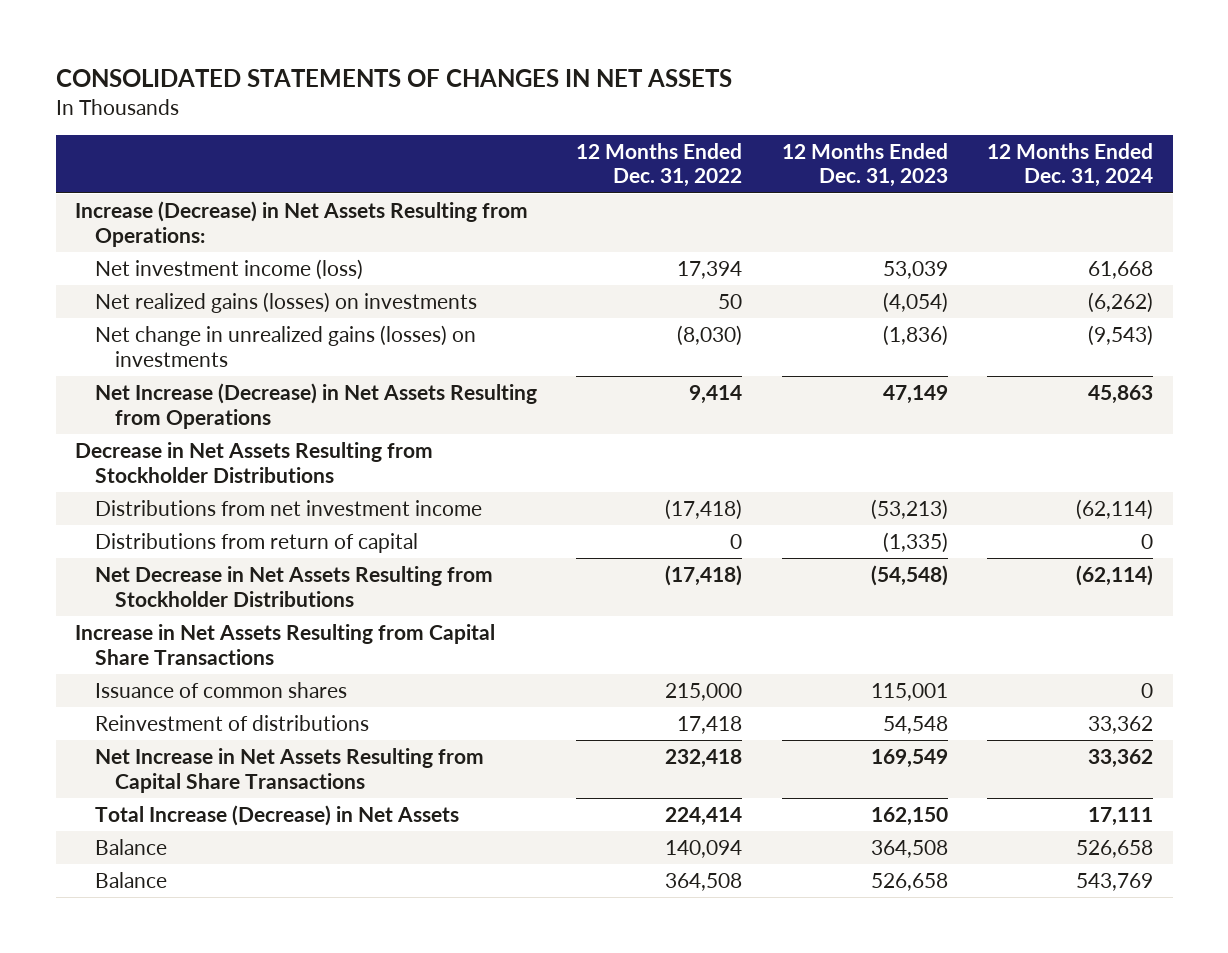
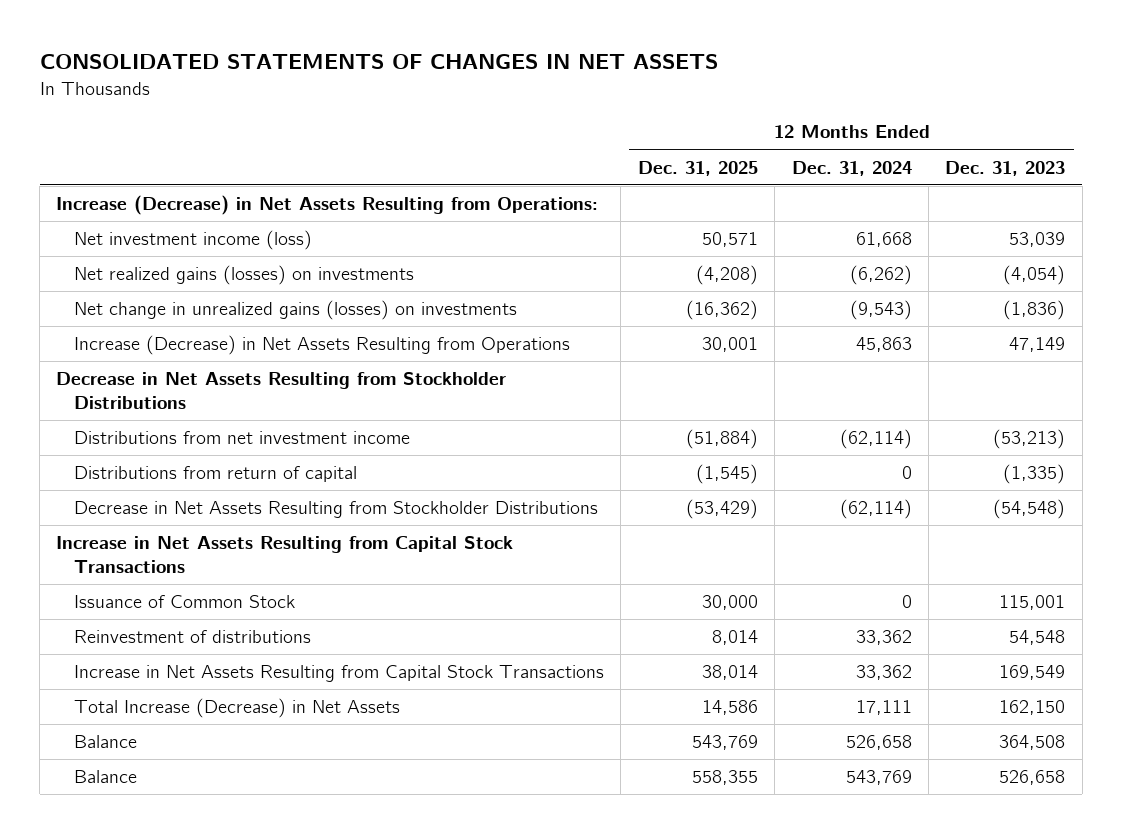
- | 12 Months Ended Dec. 31, 2022 | 12 Months Ended Dec. 31, 2023 | 12 Months Ended Dec. 31, 2024
+ | 12 Months Ended Dec. 31, 2025 | 12 Months Ended Dec. 31, 2024 | 12 Months Ended Dec. 31, 2023
- Net Increase (Decrease) in Net Assets Resulting from Operations | 9,414 | 47,149 | 45,863
+ Increase (Decrease) in Net Assets Resulting from Operations | 30,001 | 45,863 | 47,149
- Net Decrease in Net Assets Resulting from Stockholder Distributions | (17,418) | (54,548) | (62,114)
- Increase in Net Assets Resulting from Capital Share Transactions
- Issuance of common shares | 215,000 | 115,001 | 0
+ Decrease in Net Assets Resulting from Stockholder Distributions | (53,429) | (62,114) | (54,548)
+ Increase in Net Assets Resulting from Capital Stock Transactions
+ Issuance of Common Stock | 30,000 | 0 | 115,001
- Net Increase in Net Assets Resulting from Capital Share Transactions | 232,418 | 169,549 | 33,362
+ Increase in Net Assets Resulting from Capital Stock Transactions | 38,014 | 33,362 | 169,549

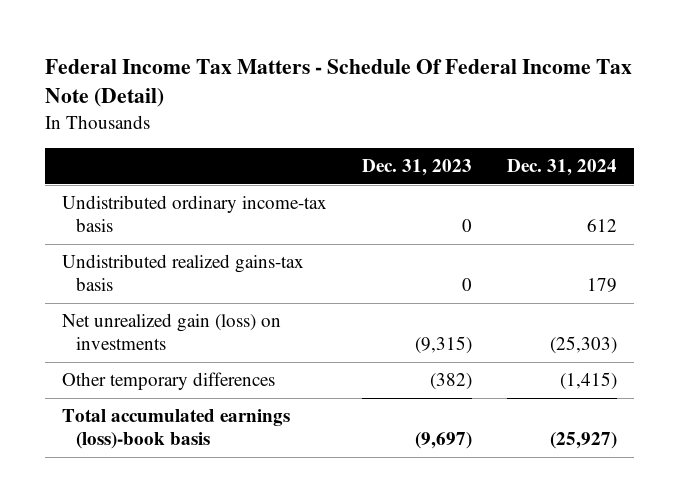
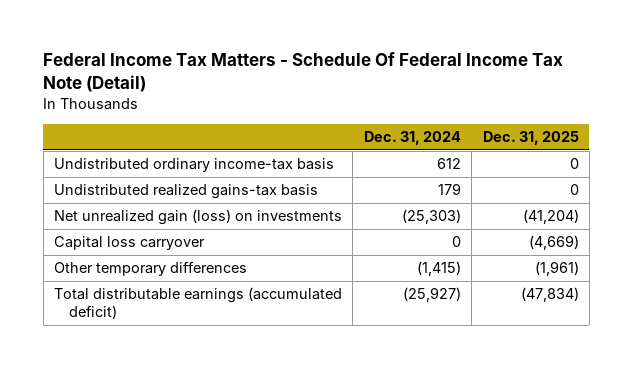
- | Dec. 31, 2023 | Dec. 31, 2024
+ | Dec. 31, 2024 | Dec. 31, 2025
+ Capital loss carryover | 0 | (4,669)
- Total accumulated earnings (loss)-book basis | (9,697) | (25,927)
+ Total distributable earnings (accumulated deficit) | (25,927) | (47,834)

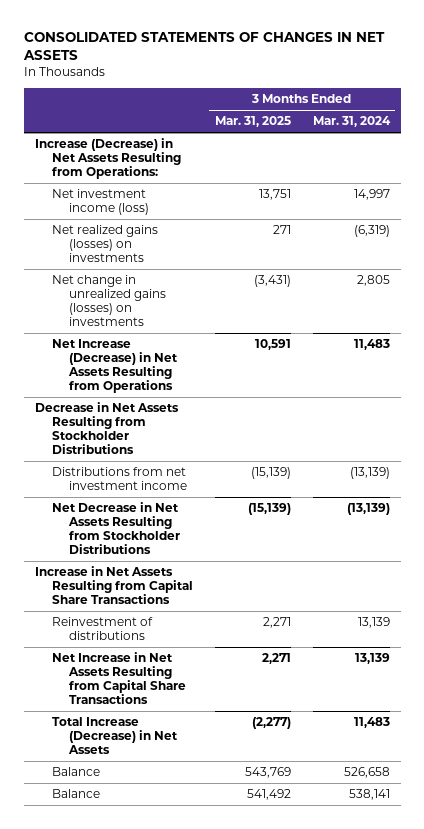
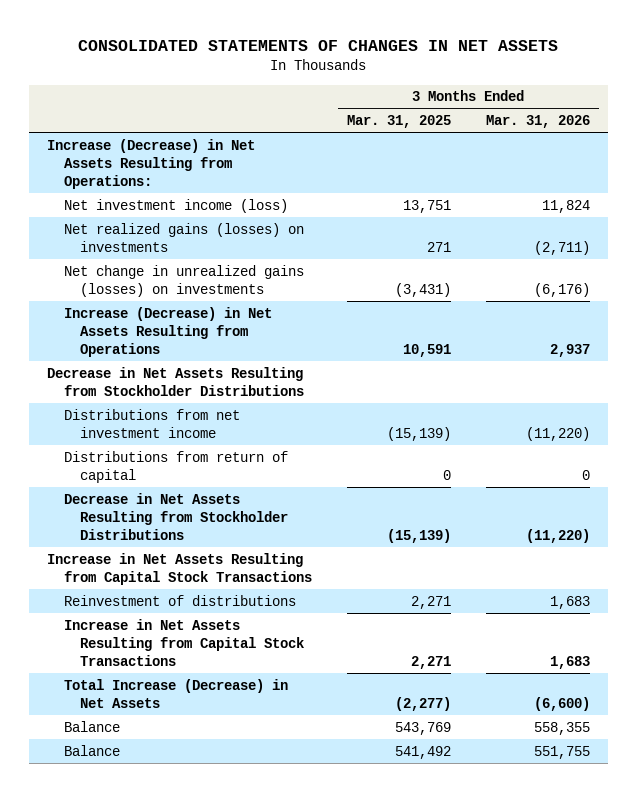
- | 3 Months Ended Mar. 31, 2025 | 3 Months Ended Mar. 31, 2024
+ | 3 Months Ended Mar. 31, 2025 | 3 Months Ended Mar. 31, 2026
- Net Increase (Decrease) in Net Assets Resulting from Operations | 10,591 | 11,483
+ Increase (Decrease) in Net Assets Resulting from Operations | 10,591 | 2,937
- Net Decrease in Net Assets Resulting from Stockholder Distributions | (15,139) | (13,139)
- Increase in Net Assets Resulting from Capital Share Transactions
+ Distributions from return of capital | 0 | 0
+ Decrease in Net Assets Resulting from Stockholder Distributions | (15,139) | (11,220)
+ Increase in Net Assets Resulting from Capital Stock Transactions
- Net Increase in Net Assets Resulting from Capital Share Transactions | 2,271 | 13,139
+ Increase in Net Assets Resulting from Capital Stock Transactions | 2,271 | 1,683

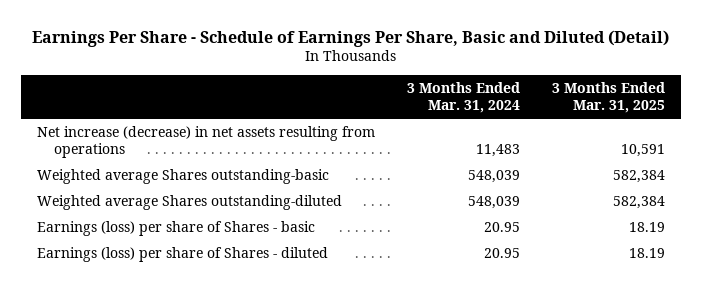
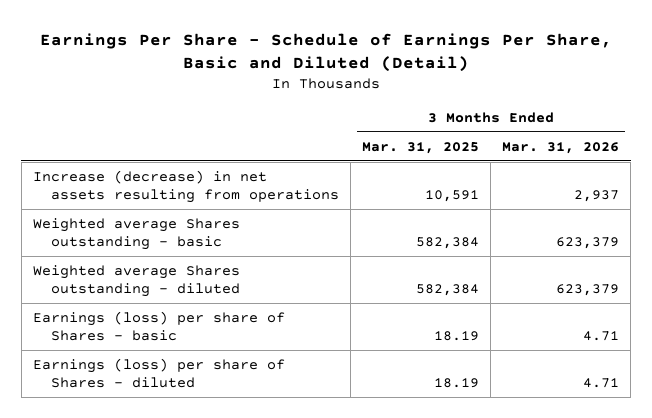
- | 3 Months Ended Mar. 31, 2024 | 3 Months Ended Mar. 31, 2025
+ | 3 Months Ended Mar. 31, 2025 | 3 Months Ended Mar. 31, 2026
- Net increase (decrease) in net assets resulting from operations | 11,483 | 10,591
- Weighted average Shares outstanding-basic | 548,039 | 582,384
- Weighted average Shares outstanding-diluted | 548,039 | 582,384
+ Increase (decrease) in net assets resulting from operations | 10,591 | 2,937
+ Weighted average Shares outstanding - basic | 582,384 | 623,379
+ Weighted average Shares outstanding - diluted | 582,384 | 623,379

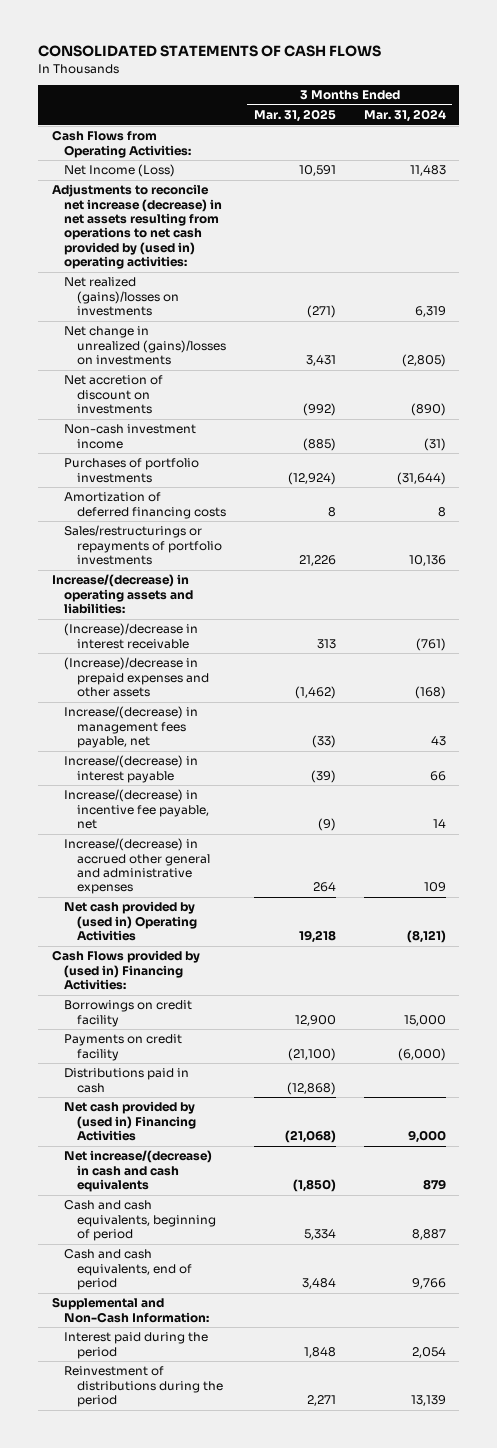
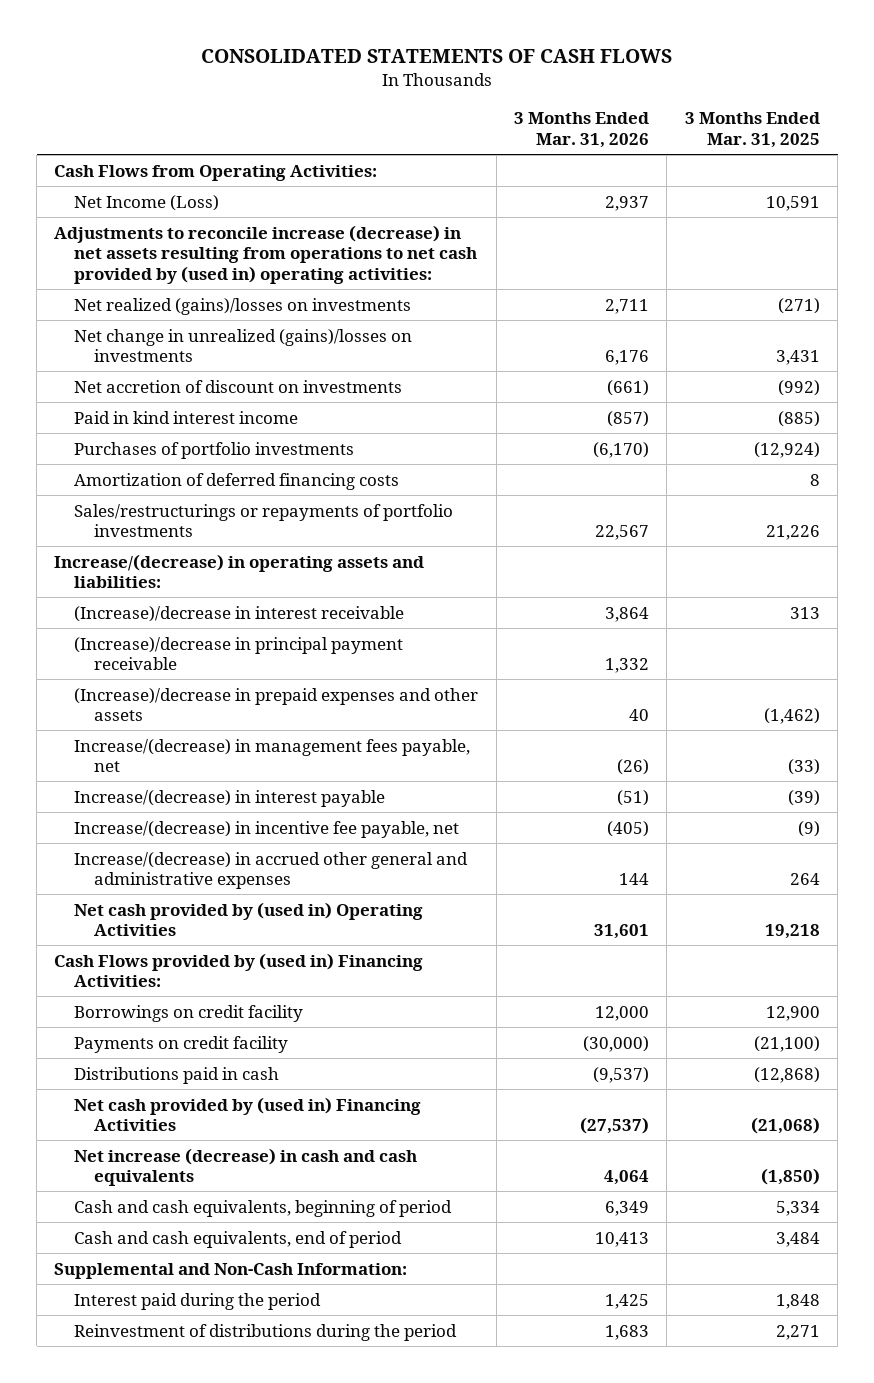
- | 3 Months Ended Mar. 31, 2025 | 3 Months Ended Mar. 31, 2024
+ | 3 Months Ended Mar. 31, 2026 | 3 Months Ended Mar. 31, 2025
- Adjustments to reconcile net increase (decrease) in net assets resulting from operations to net cash provided by (used in) operating activities:
+ Adjustments to reconcile increase (decrease) in net assets resulting from operations to net cash provided by (used in) operating activities:
- Non-cash investment income | (885) | (31)
+ Paid in kind interest income | (857) | (885)
+ (Increase)/decrease in principal payment receivable | 1,332 |
- Net increase/(decrease) in cash and cash equivalents | (1,850) | 879
+ Net increase (decrease) in cash and cash equivalents | 4,064 | (1,850)

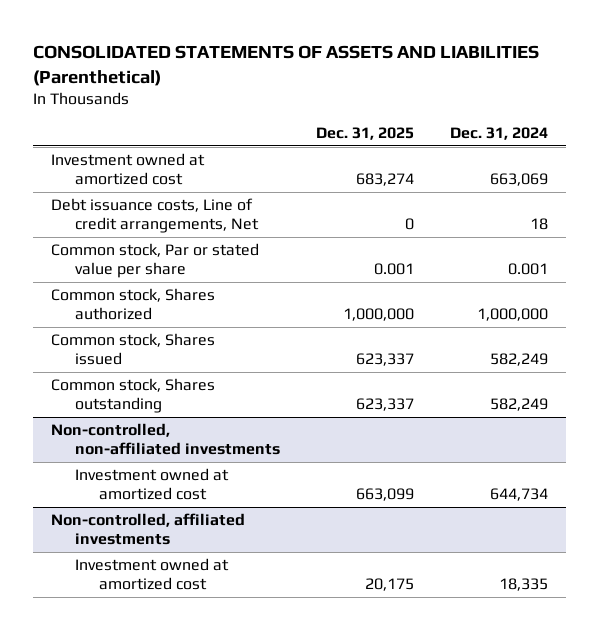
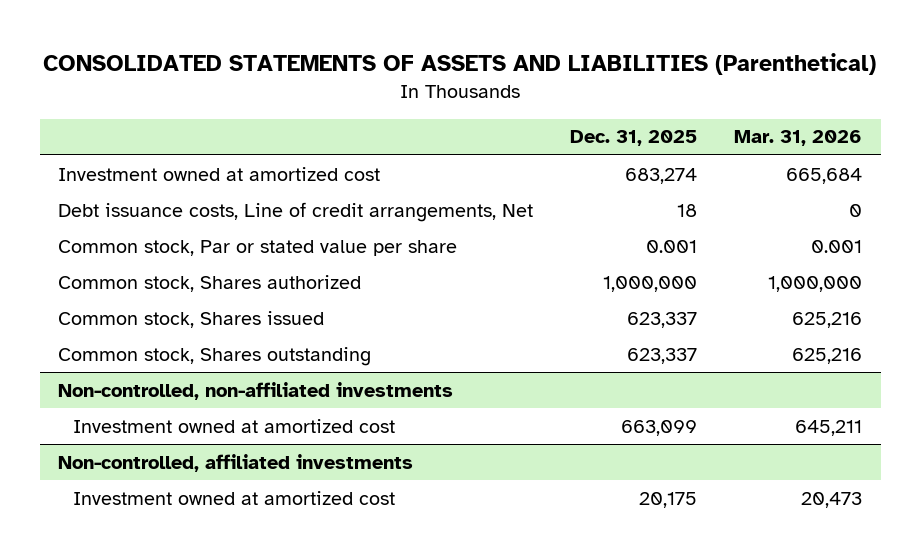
- | Dec. 31, 2025 | Dec. 31, 2024
+ | Dec. 31, 2025 | Mar. 31, 2026
- Debt issuance costs, Line of credit arrangements, Net | 0 | 18
+ Debt issuance costs, Line of credit arrangements, Net | 18 | 0

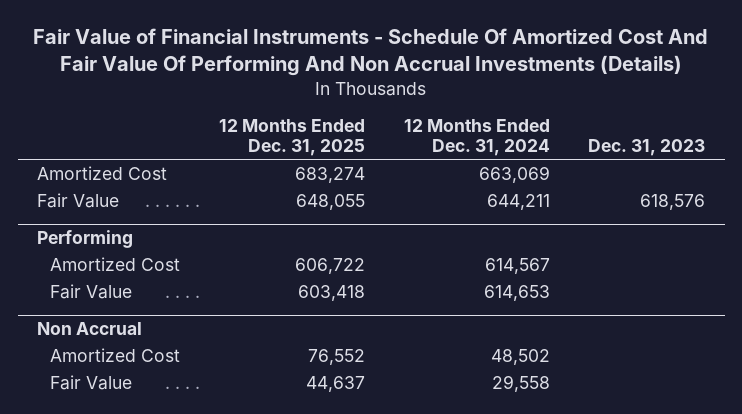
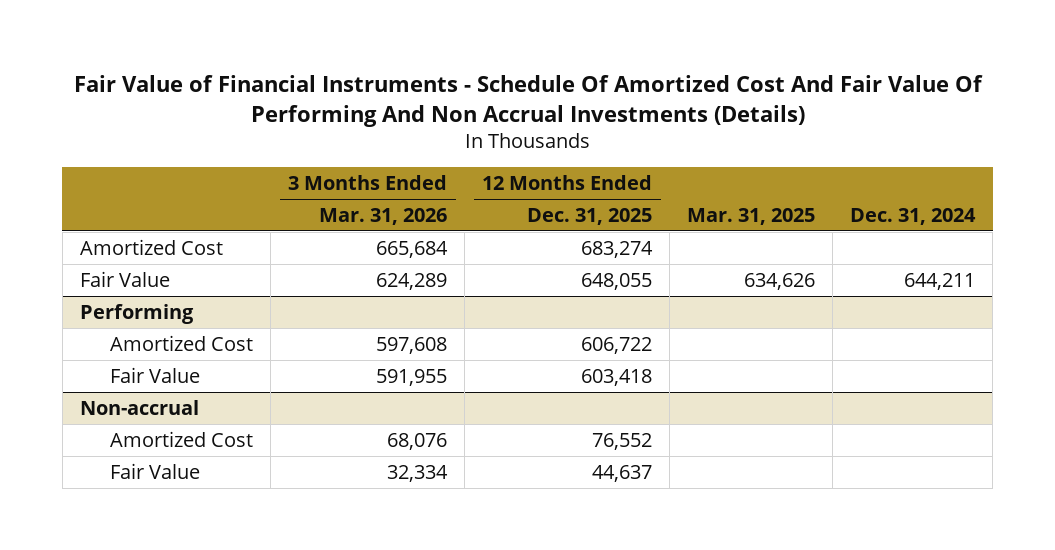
- | 12 Months Ended Dec. 31, 2025 | 12 Months Ended Dec. 31, 2024 | Dec. 31, 2023
+ | 3 Months Ended Mar. 31, 2026 | 12 Months Ended Dec. 31, 2025 | Mar. 31, 2025 | Dec. 31, 2024
- Non Accrual
+ Non-accrual

